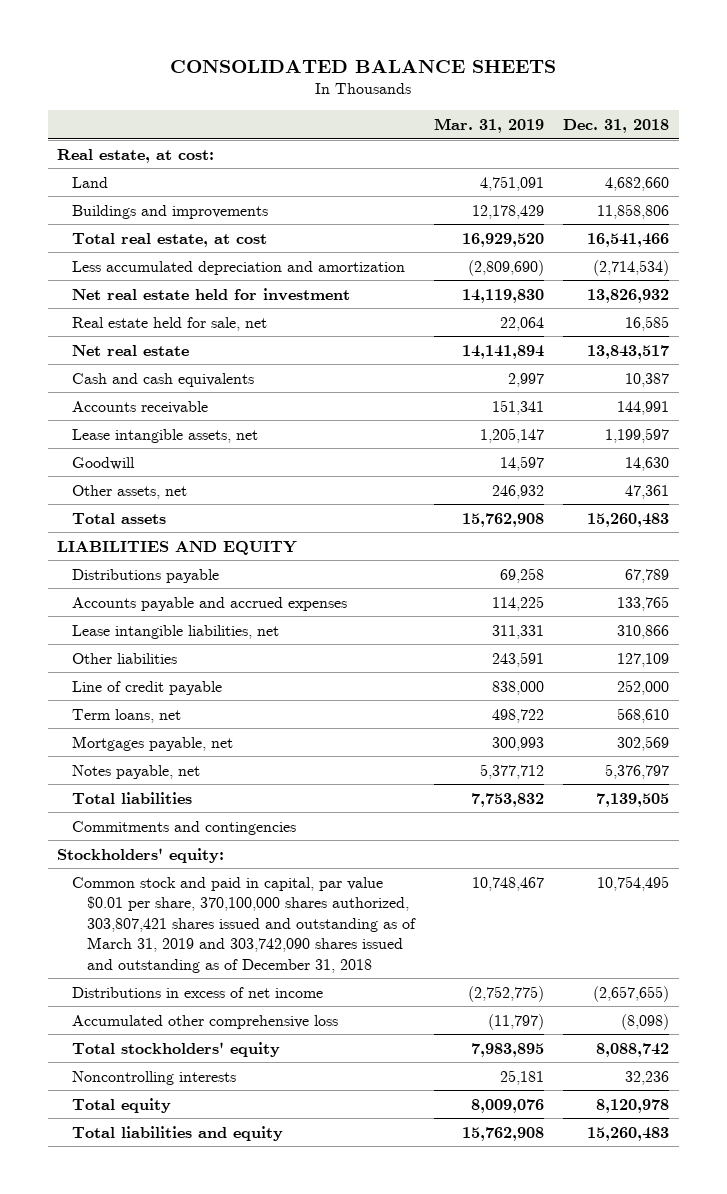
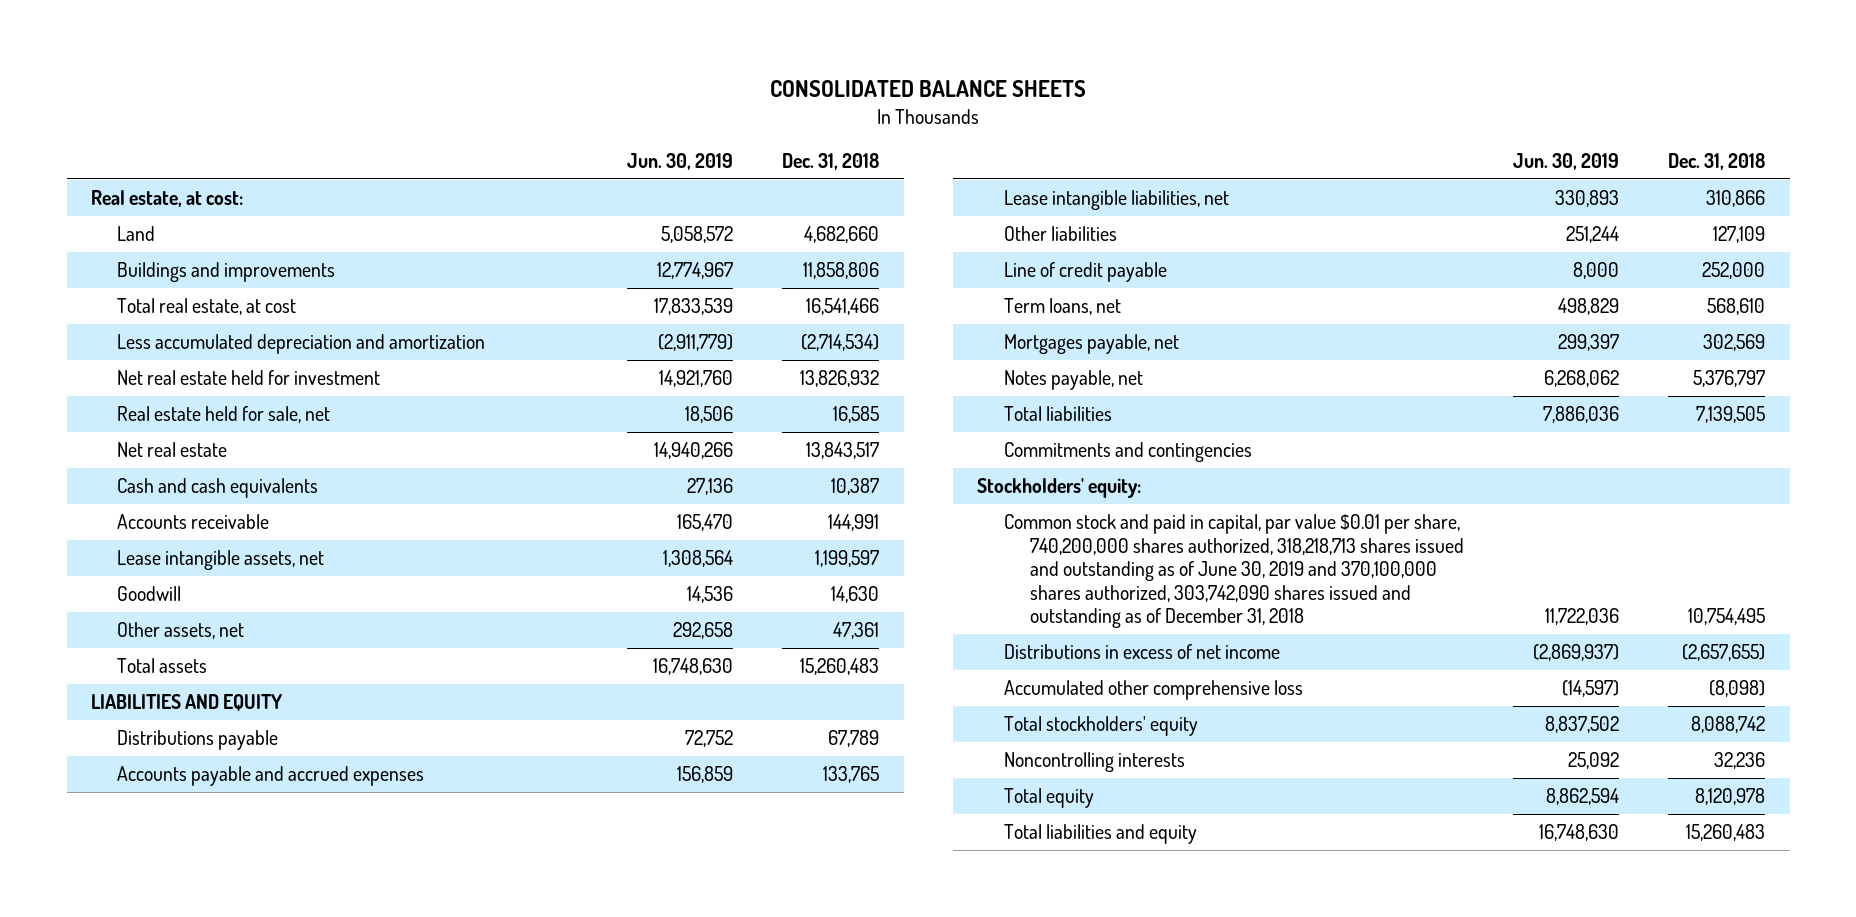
- | Mar. 31, 2019 | Dec. 31, 2018
+ | Jun. 30, 2019 | Dec. 31, 2018
- Common stock and paid in capital, par value $0.01 per share, 370,100,000 shares authorized, 303,807,421 shares issued and outstanding as of March 31, 2019 and 303,742,090 shares issued and outstanding as of December 31, 2018 | 10,748,467 | 10,754,495
+ Common stock and paid in capital, par value $0.01 per share, 740,200,000 shares authorized, 318,218,713 shares issued and outstanding as of June 30, 2019 and 370,100,000 shares authorized, 303,742,090 shares issued and outstanding as of December 31, 2018 | 11,722,036 | 10,754,495

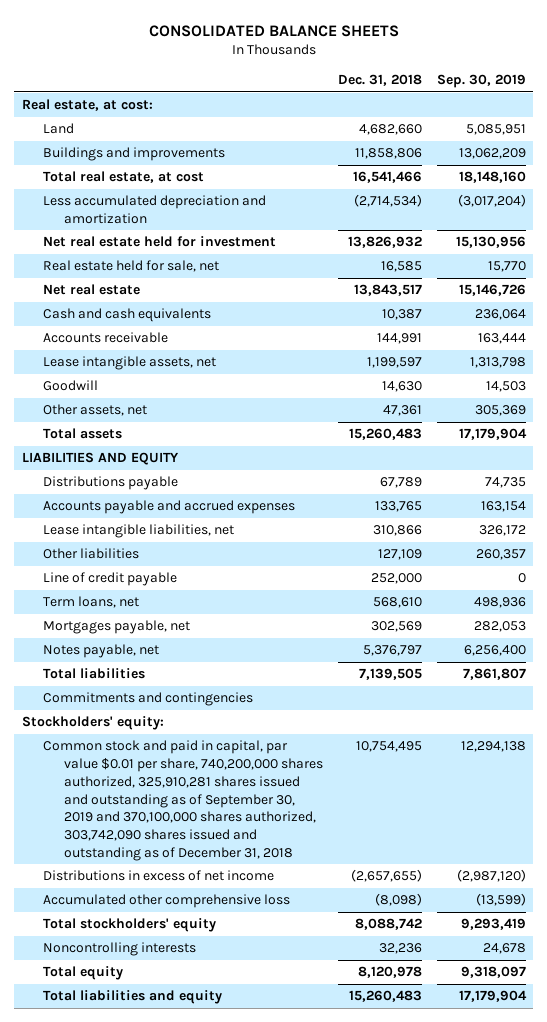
- | Jun. 30, 2019 | Dec. 31, 2018
+ | Dec. 31, 2018 | Sep. 30, 2019
- Common stock and paid in capital, par value $0.01 per share, 740,200,000 shares authorized, 318,218,713 shares issued and outstanding as of June 30, 2019 and 370,100,000 shares authorized, 303,742,090 shares issued and outstanding as of December 31, 2018 | 11,722,036 | 10,754,495
+ Common stock and paid in capital, par value $0.01 per share, 740,200,000 shares authorized, 325,910,281 shares issued and outstanding as of September 30, 2019 and 370,100,000 shares authorized, 303,742,090 shares issued and outstanding as of December 31, 2018 | 10,754,495 | 12,294,138

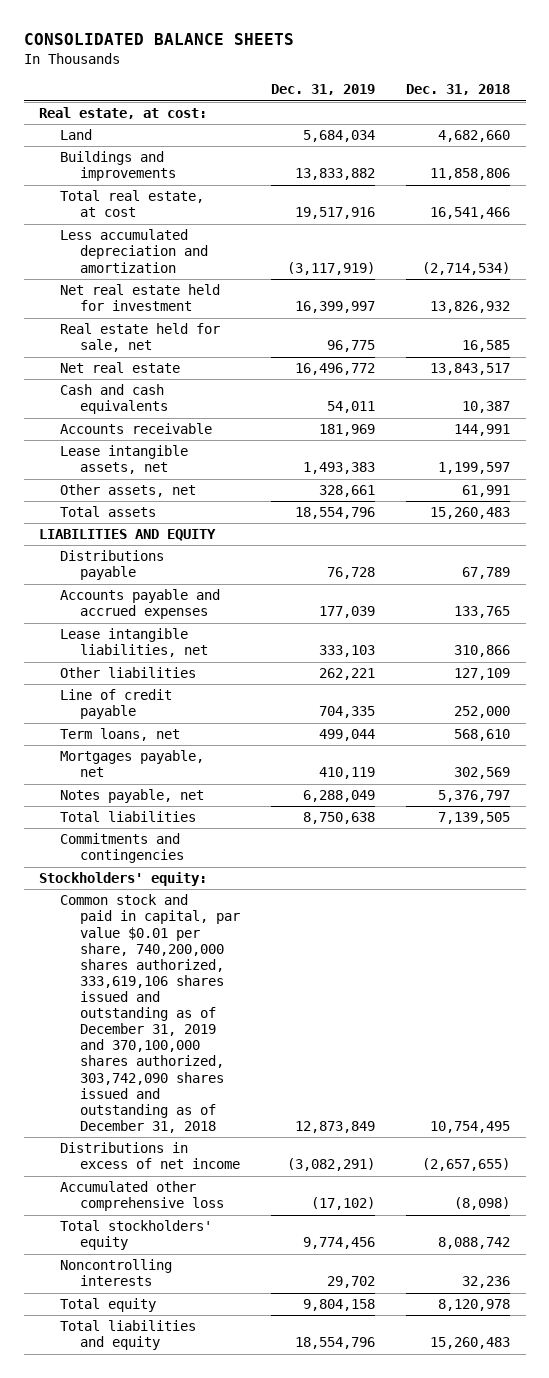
- | Dec. 31, 2018 | Sep. 30, 2019
+ | Dec. 31, 2019 | Dec. 31, 2018
- Goodwill | 14,630 | 14,503
- Other assets, net | 47,361 | 305,369
+ Other assets, net | 328,661 | 61,991
- Common stock and paid in capital, par value $0.01 per share, 740,200,000 shares authorized, 325,910,281 shares issued and outstanding as of September 30, 2019 and 370,100,000 shares authorized, 303,742,090 shares issued and outstanding as of December 31, 2018 | 10,754,495 | 12,294,138
+ Common stock and paid in capital, par value $0.01 per share, 740,200,000 shares authorized, 333,619,106 shares issued and outstanding as of December 31, 2019 and 370,100,000 shares authorized, 303,742,090 shares issued and outstanding as of December 31, 2018 | 12,873,849 | 10,754,495

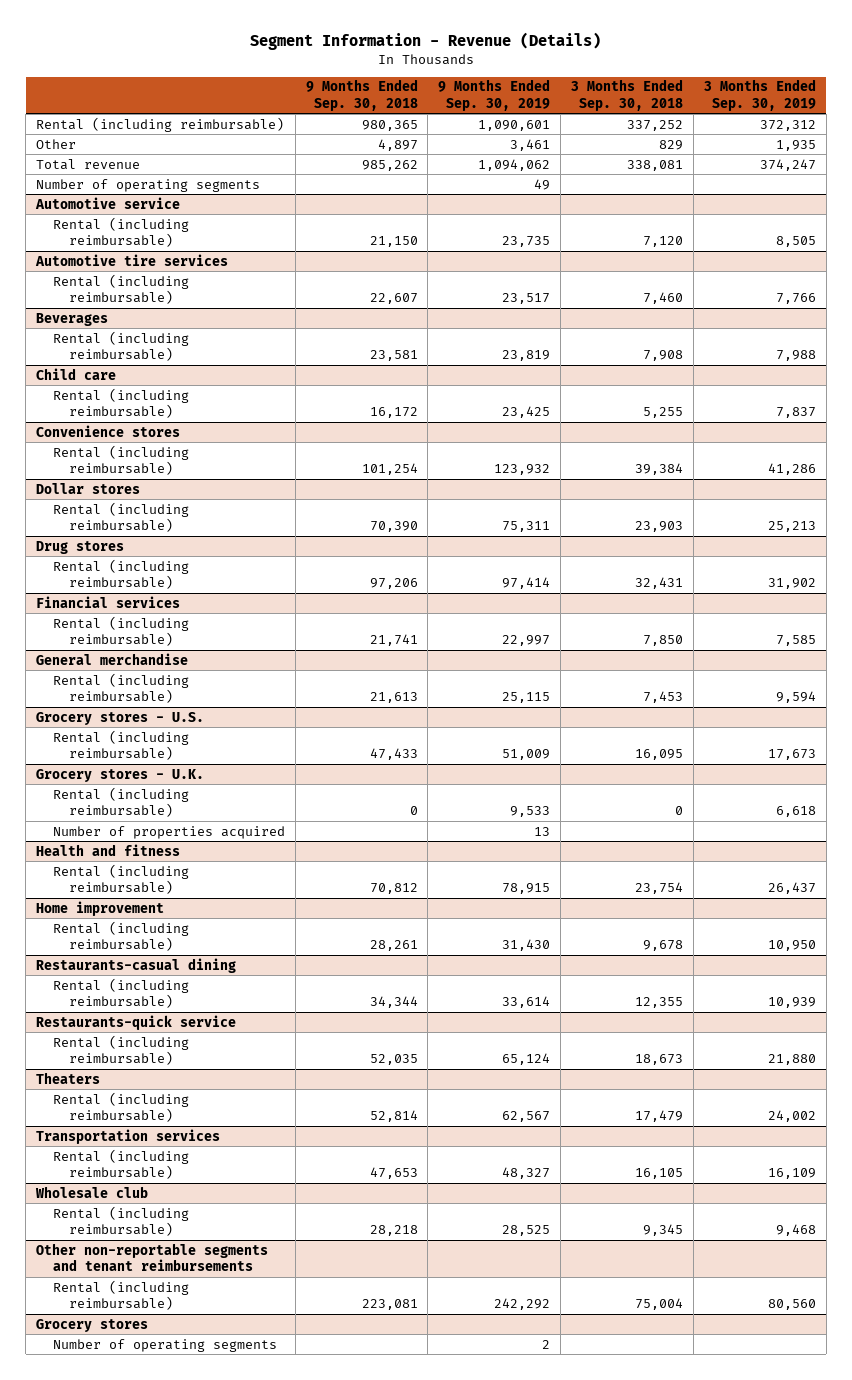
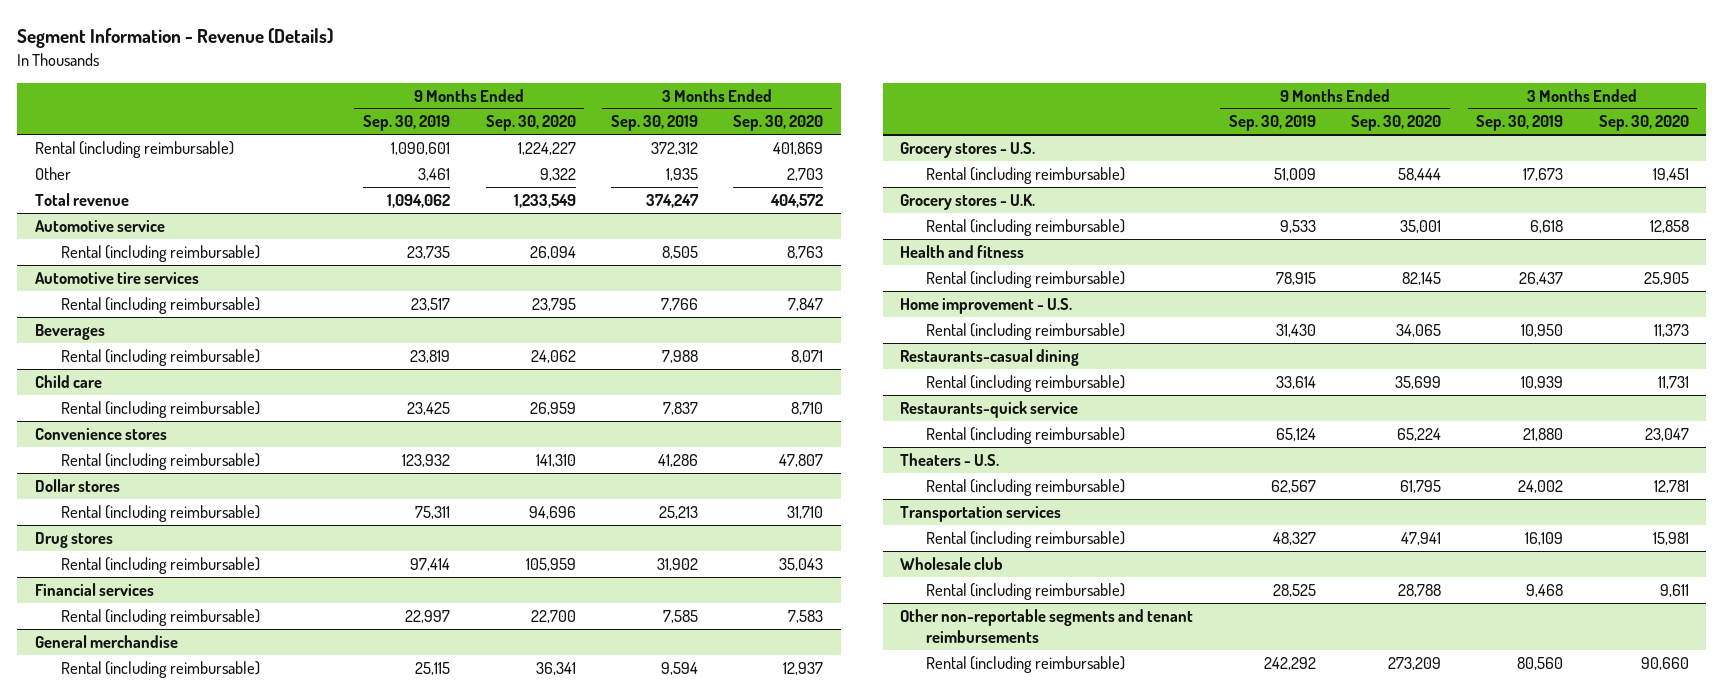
- | 9 Months Ended Sep. 30, 2018 | 9 Months Ended Sep. 30, 2019 | 3 Months Ended Sep. 30, 2018 | 3 Months Ended Sep. 30, 2019
+ | 9 Months Ended Sep. 30, 2019 | 9 Months Ended Sep. 30, 2020 | 3 Months Ended Sep. 30, 2019 | 3 Months Ended Sep. 30, 2020
- Number of operating segments | | 49 | |
@ Grocery stores - U.K.
- Number of properties acquired | | 13 | |
- Home improvement
+ Home improvement - U.S.
- Theaters
+ Theaters - U.S.
- Grocery stores
- Number of operating segments | | 2 | |

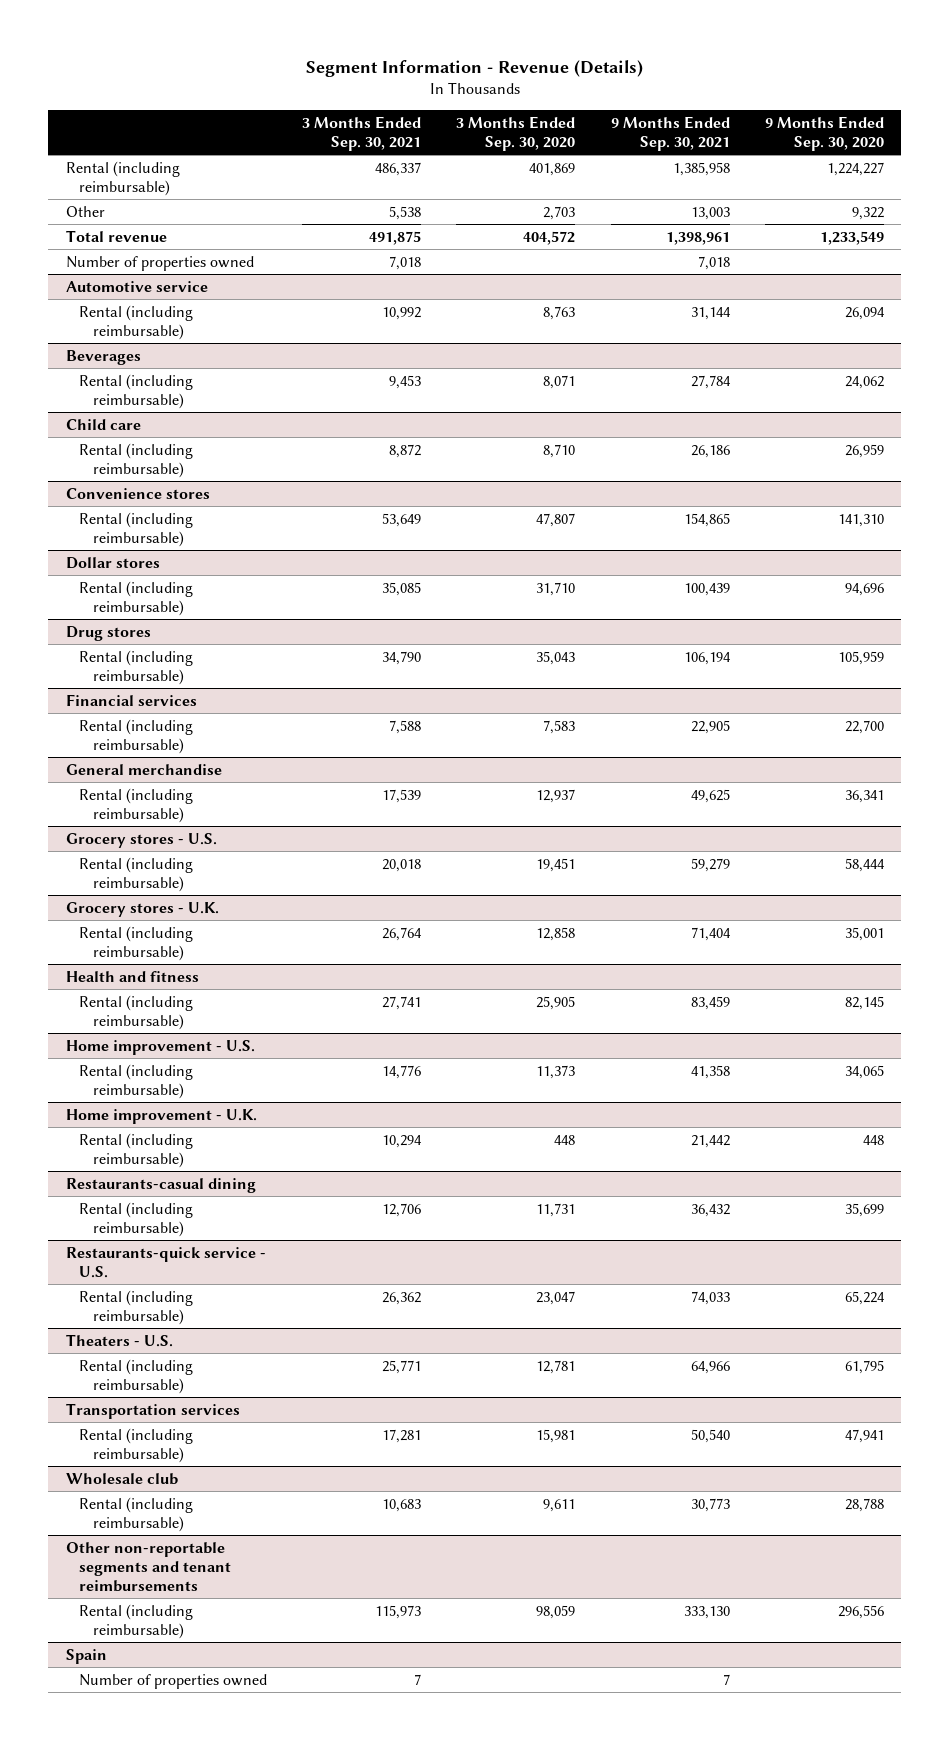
- | 9 Months Ended Sep. 30, 2019 | 9 Months Ended Sep. 30, 2020 | 3 Months Ended Sep. 30, 2019 | 3 Months Ended Sep. 30, 2020
+ | 3 Months Ended Sep. 30, 2021 | 3 Months Ended Sep. 30, 2020 | 9 Months Ended Sep. 30, 2021 | 9 Months Ended Sep. 30, 2020
+ Number of properties owned | 7,018 | | 7,018 |
- Automotive tire services
- Rental (including reimbursable) | 23,517 | 23,795 | 7,766 | 7,847
+ Home improvement - U.K.
+ Rental (including reimbursable) | 10,294 | 448 | 21,442 | 448
- Restaurants-quick service
+ Restaurants-quick service - U.S.
@ Other non-reportable segments and tenant reimbursements
- Rental (including reimbursable) | 242,292 | 273,209 | 80,560 | 90,660
+ Rental (including reimbursable) | 115,973 | 98,059 | 333,130 | 296,556
+ Spain
+ Number of properties owned | 7 | | 7 |

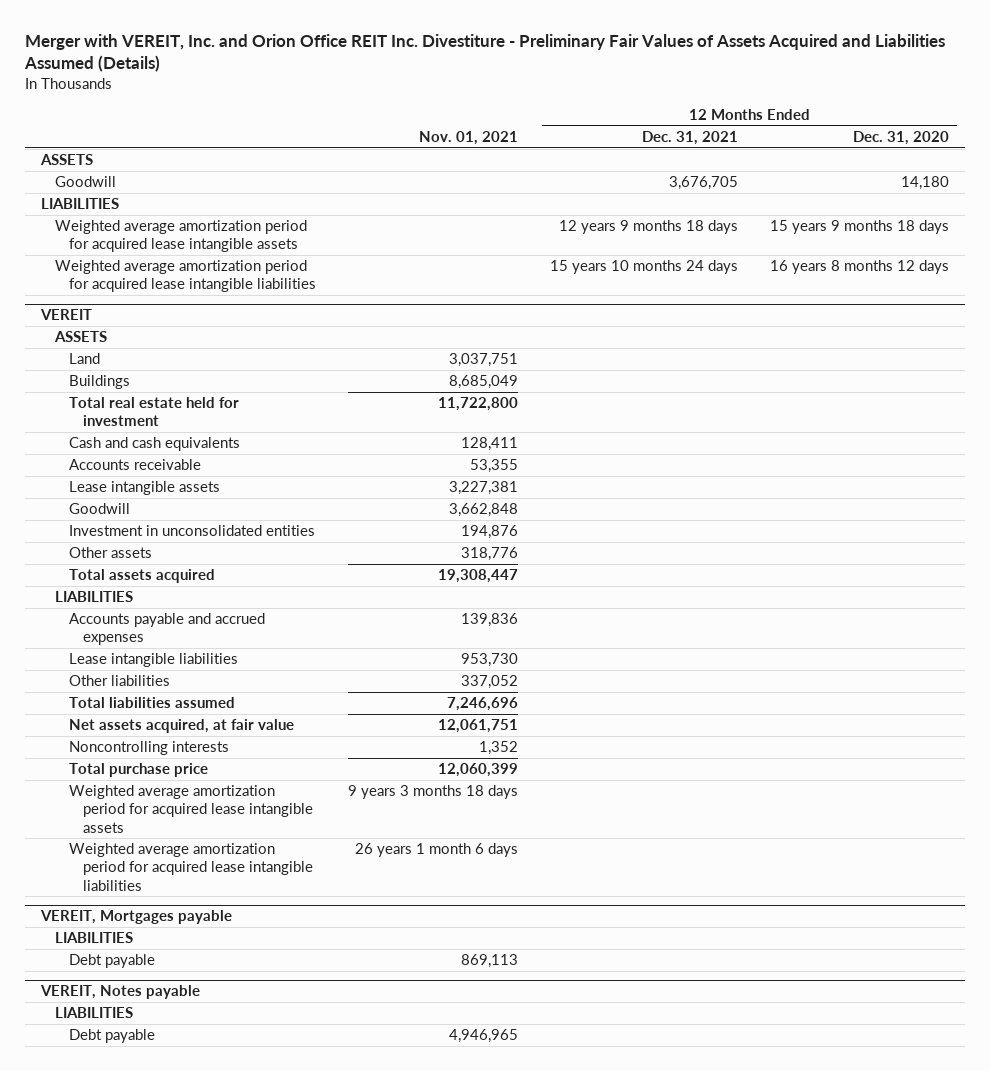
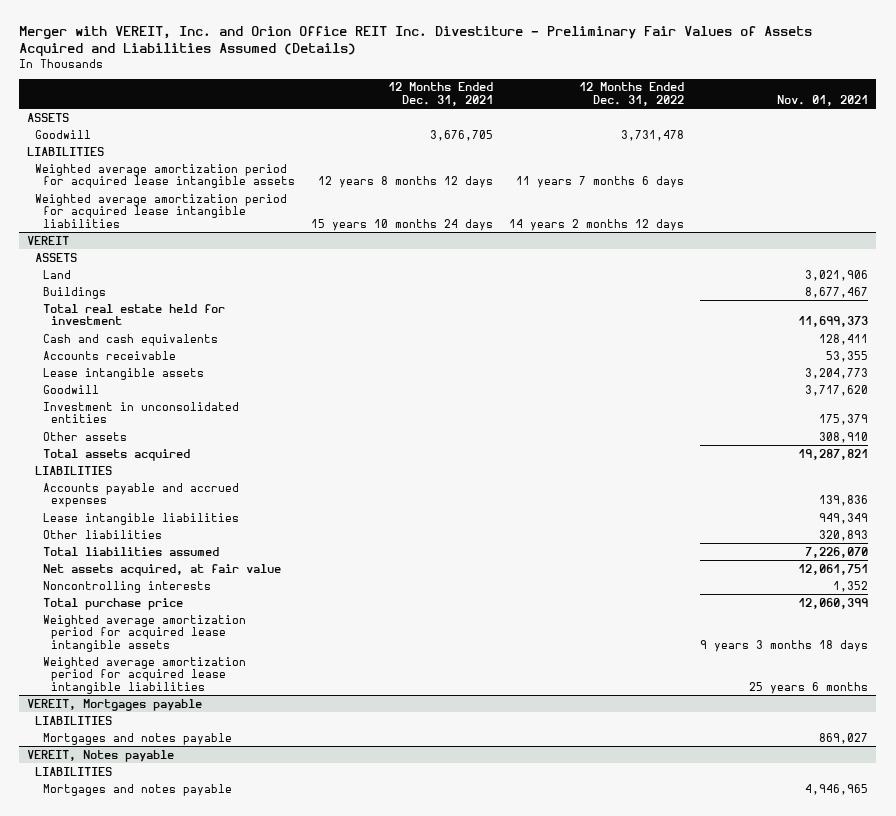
- | Nov. 01, 2021 | 12 Months Ended Dec. 31, 2021 | 12 Months Ended Dec. 31, 2020
+ | 12 Months Ended Dec. 31, 2021 | 12 Months Ended Dec. 31, 2022 | Nov. 01, 2021
- Weighted average amortization period for acquired lease intangible assets | | 12 years 9 months 18 days | 15 years 9 months 18 days
+ Weighted average amortization period for acquired lease intangible assets | 12 years 8 months 12 days | 11 years 7 months 6 days |
@ VEREIT
- Land | 3,037,751 | |
- Buildings | 8,685,049 | |
- Total real estate held for investment | 11,722,800 | |
+ Land | | | 3,021,906
+ Buildings | | | 8,677,467
+ Total real estate held for investment | | | 11,699,373
- Lease intangible assets | 3,227,381 | |
- Goodwill | 3,662,848 | |
- Investment in unconsolidated entities | 194,876 | |
- Other assets | 318,776 | |
- Total assets acquired | 19,308,447 | |
+ Lease intangible assets | | | 3,204,773
+ Goodwill | | | 3,717,620
+ Investment in unconsolidated entities | | | 175,379
+ Other assets | | | 308,910
+ Total assets acquired | | | 19,287,821
- Lease intangible liabilities | 953,730 | |
- Other liabilities | 337,052 | |
- Total liabilities assumed | 7,246,696 | |
+ Lease intangible liabilities | | | 949,349
+ Other liabilities | | | 320,893
+ Total liabilities assumed | | | 7,226,070
- Weighted average amortization period for acquired lease intangible liabilities | 26 years 1 month 6 days | |
+ Weighted average amortization period for acquired lease intangible liabilities | | | 25 years 6 months
@ VEREIT, Mortgages payable
- Debt payable | 869,113 | |
+ Mortgages and notes payable | | | 869,027
@ VEREIT, Notes payable
- Debt payable | 4,946,965 | |
+ Mortgages and notes payable | | | 4,946,965

